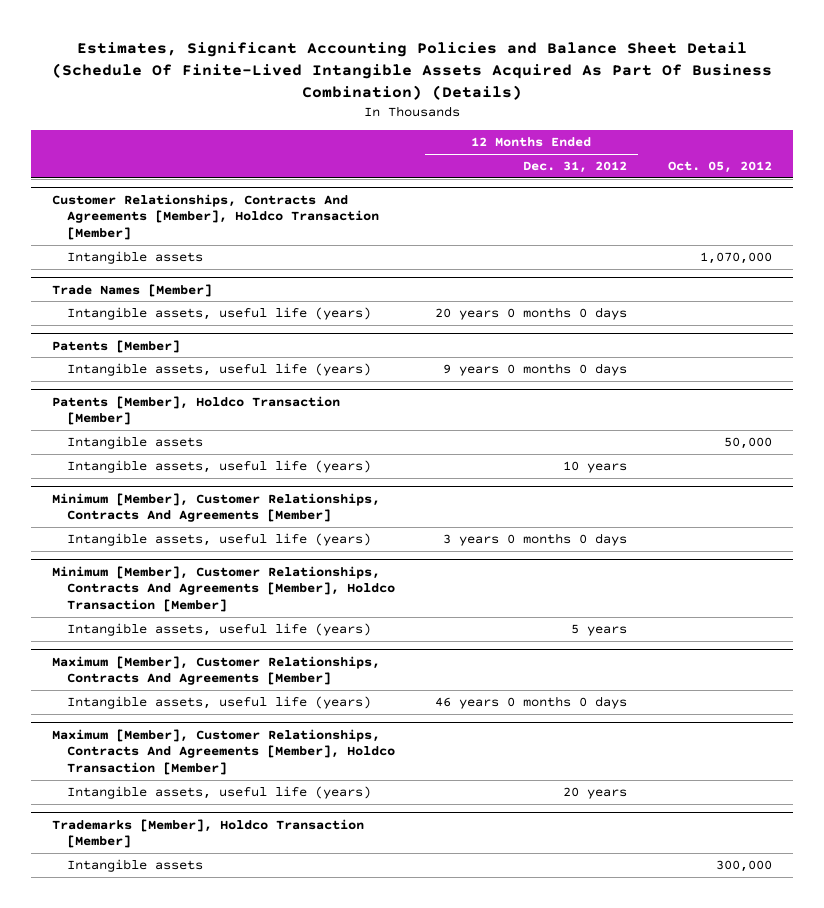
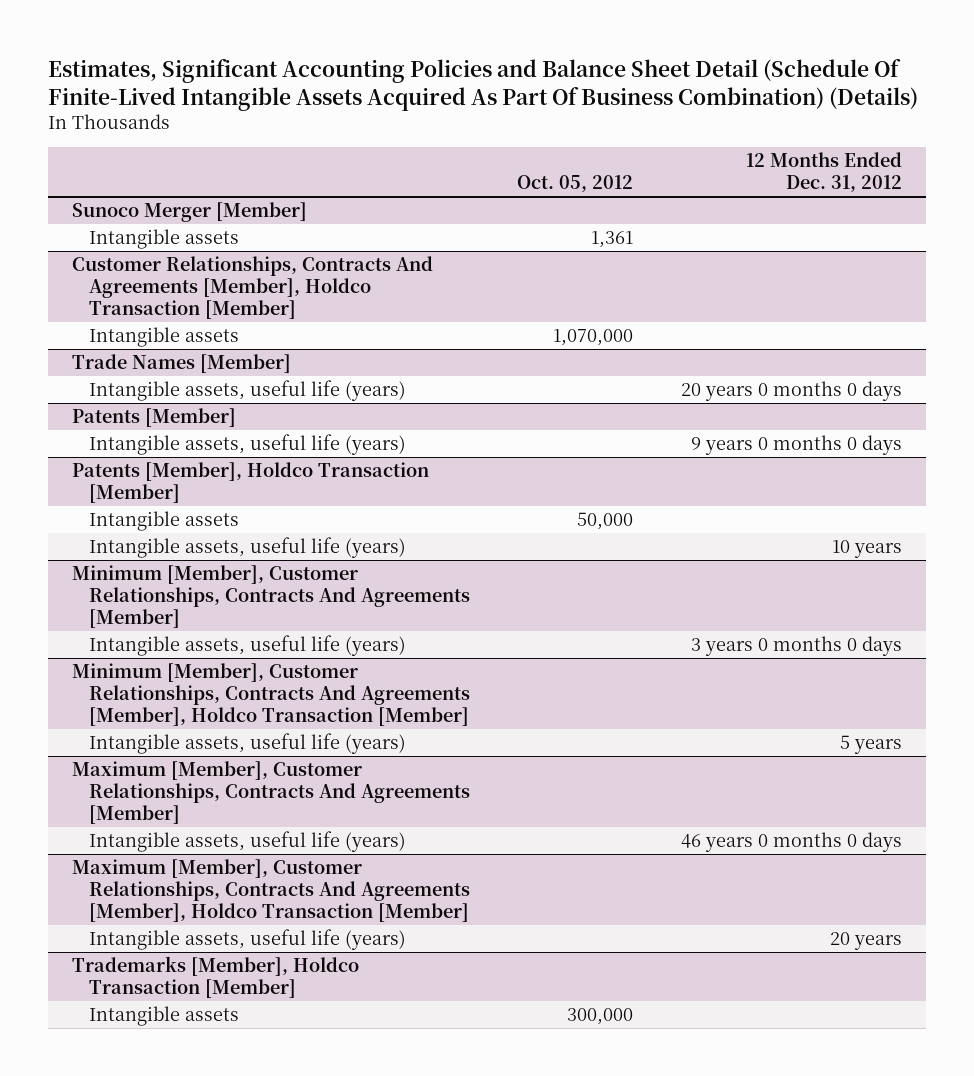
- | 12 Months Ended Dec. 31, 2012 | Oct. 05, 2012
+ | Oct. 05, 2012 | 12 Months Ended Dec. 31, 2012
+ Sunoco Merger [Member]
+ Intangible assets | 1,361 |

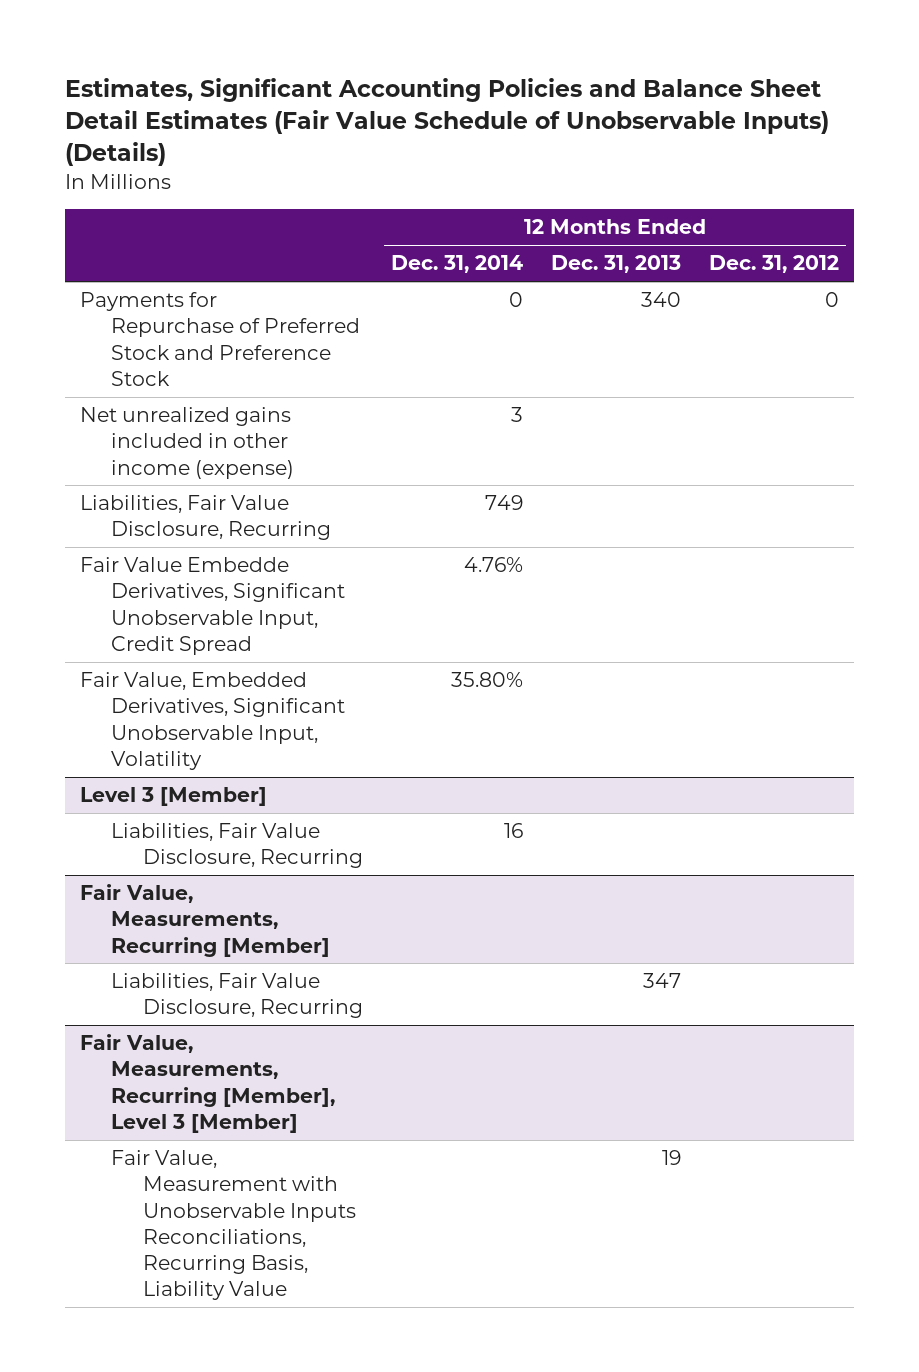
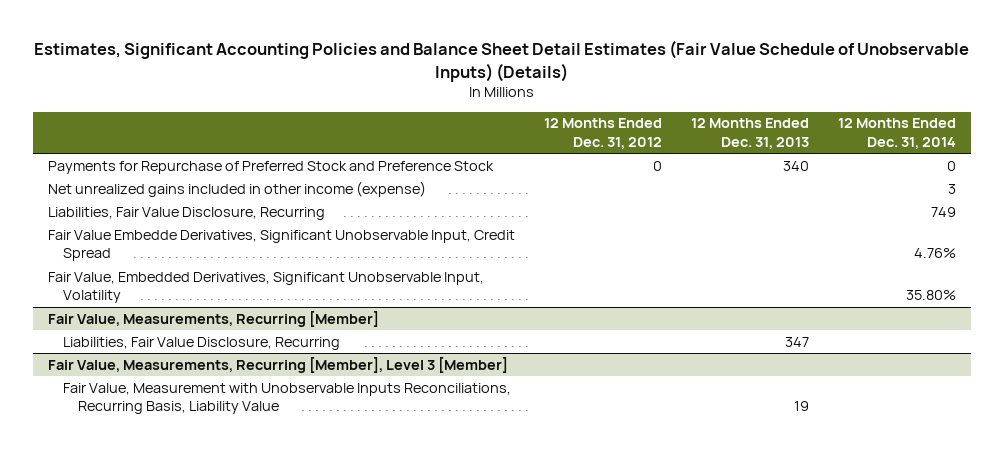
- | 12 Months Ended Dec. 31, 2014 | 12 Months Ended Dec. 31, 2013 | 12 Months Ended Dec. 31, 2012
+ | 12 Months Ended Dec. 31, 2012 | 12 Months Ended Dec. 31, 2013 | 12 Months Ended Dec. 31, 2014
- Level 3 [Member]
- Liabilities, Fair Value Disclosure, Recurring | 16 | |

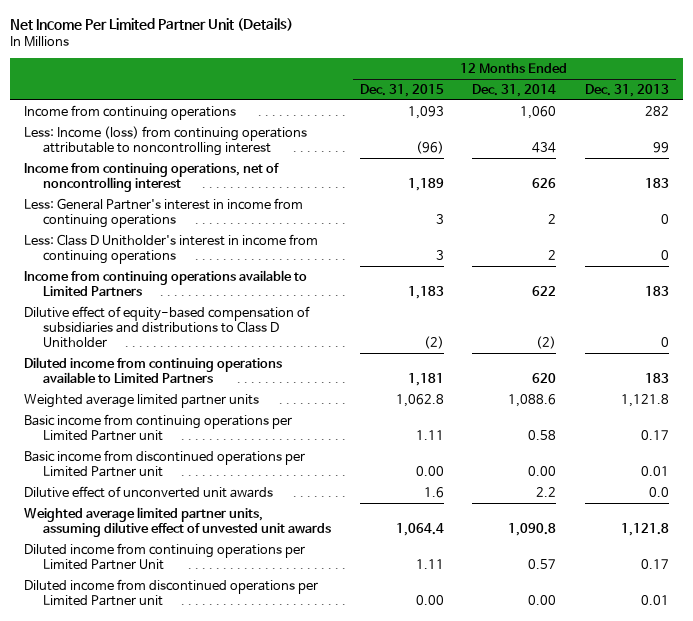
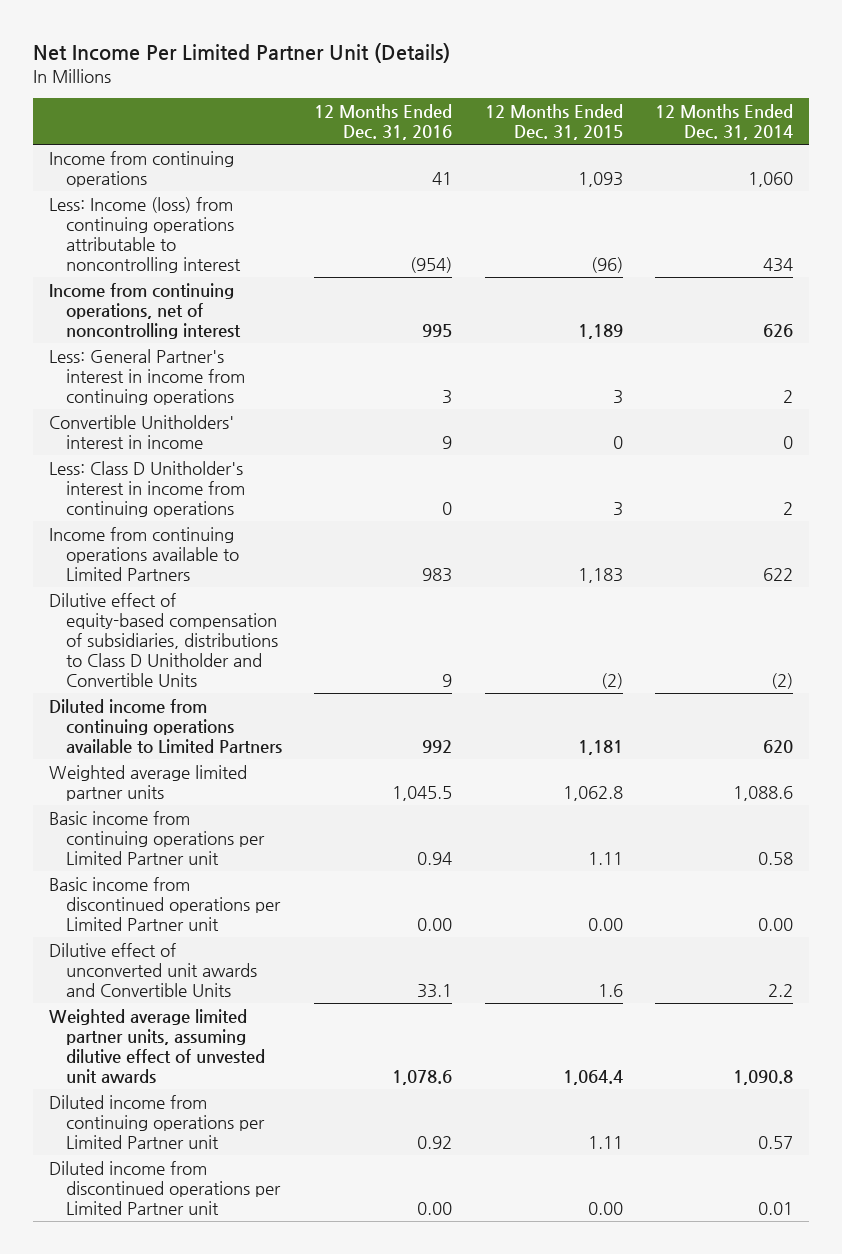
- | 12 Months Ended Dec. 31, 2015 | 12 Months Ended Dec. 31, 2014 | 12 Months Ended Dec. 31, 2013
+ | 12 Months Ended Dec. 31, 2016 | 12 Months Ended Dec. 31, 2015 | 12 Months Ended Dec. 31, 2014
+ Convertible Unitholders' interest in income | 9 | 0 | 0
- Dilutive effect of equity-based compensation of subsidiaries and distributions to Class D Unitholder | (2) | (2) | 0
+ Dilutive effect of equity-based compensation of subsidiaries, distributions to Class D Unitholder and Convertible Units | 9 | (2) | (2)
- Dilutive effect of unconverted unit awards | 1.6 | 2.2 | 0.0
+ Dilutive effect of unconverted unit awards and Convertible Units | 33.1 | 1.6 | 2.2
- Diluted income from continuing operations per Limited Partner Unit | 1.11 | 0.57 | 0.17
- Diluted income from discontinued operations per Limited Partner unit | 0.00 | 0.00 | 0.01
+ Diluted income from continuing operations per Limited Partner unit | 0.92 | 1.11 | 0.57
+ Diluted income from discontinued operations per Limited Partner unit | 0.00 | 0.00 | 0.01

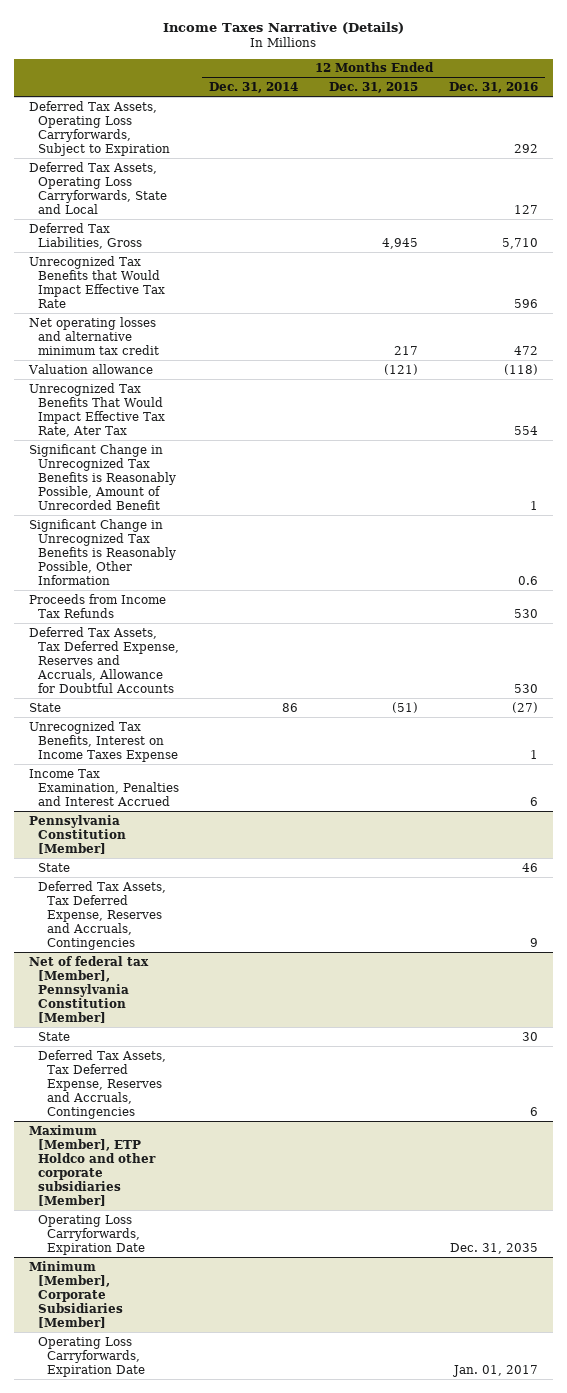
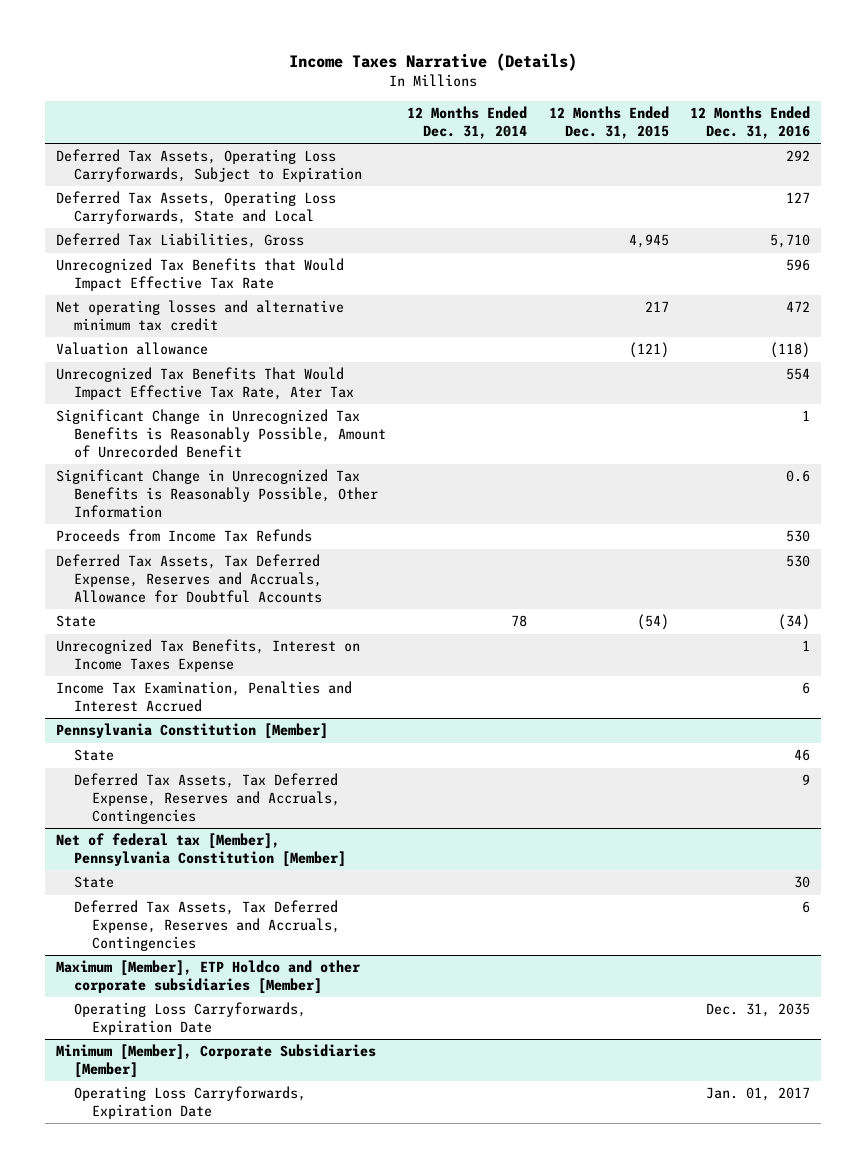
- State | 86 | (51) | (27)
+ State | 78 | (54) | (34)

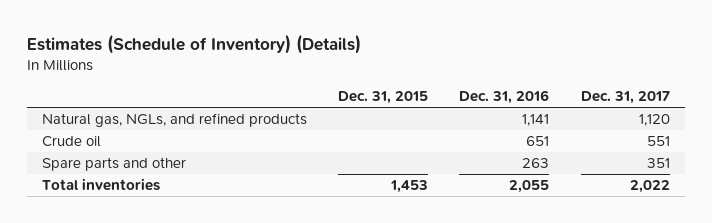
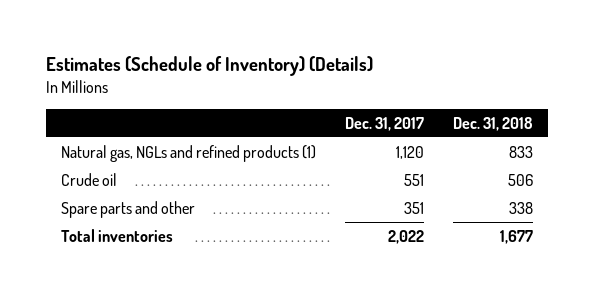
- | Dec. 31, 2015 | Dec. 31, 2016 | Dec. 31, 2017
+ | Dec. 31, 2017 | Dec. 31, 2018
- Natural gas, NGLs, and refined products | | 1,141 | 1,120
+ Natural gas, NGLs and refined products (1) | 1,120 | 833

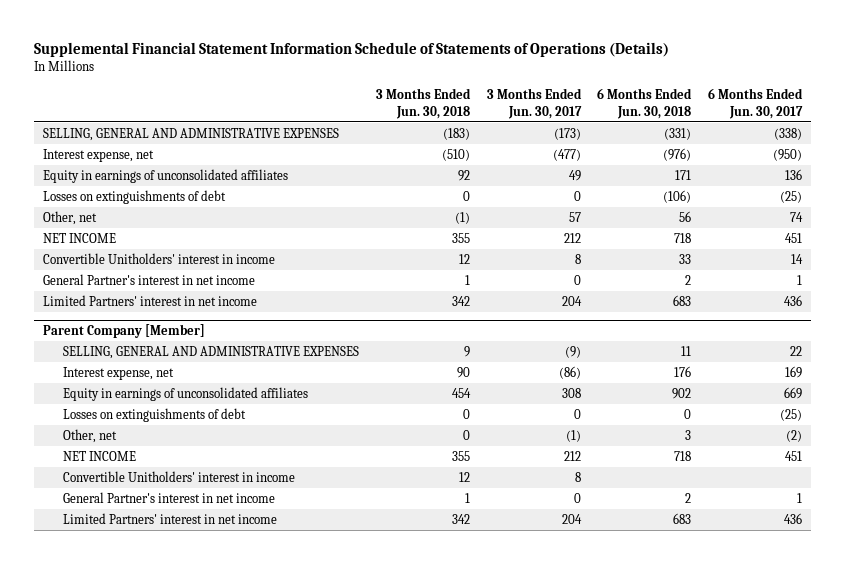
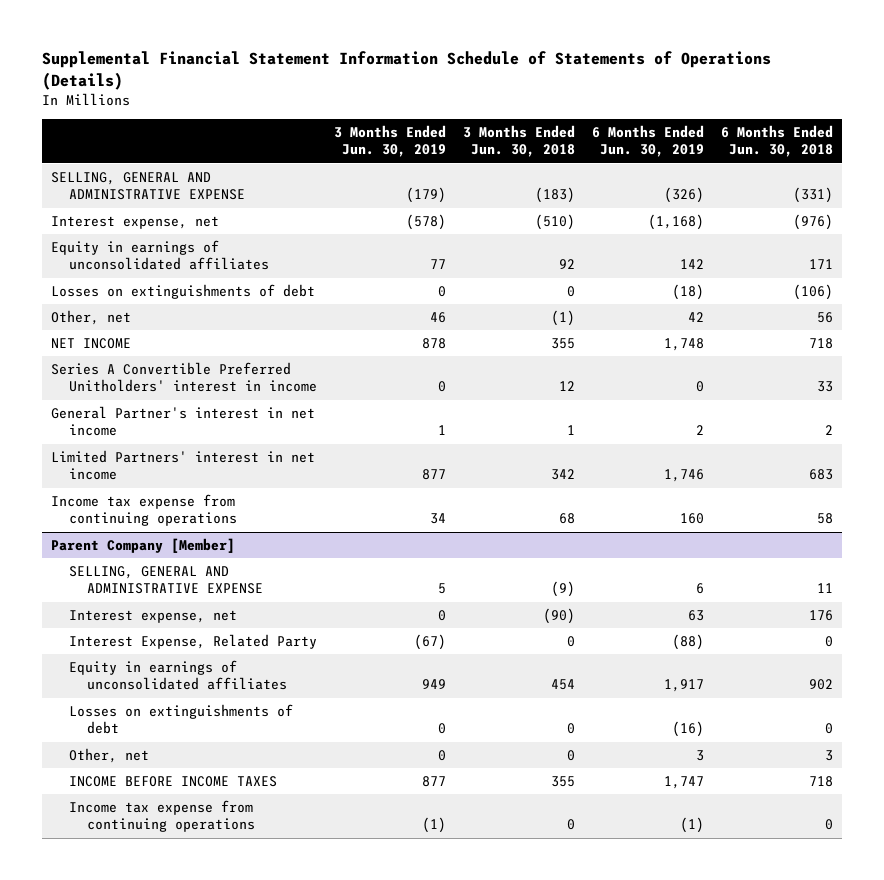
- | 3 Months Ended Jun. 30, 2018 | 3 Months Ended Jun. 30, 2017 | 6 Months Ended Jun. 30, 2018 | 6 Months Ended Jun. 30, 2017
+ | 3 Months Ended Jun. 30, 2019 | 3 Months Ended Jun. 30, 2018 | 6 Months Ended Jun. 30, 2019 | 6 Months Ended Jun. 30, 2018
- SELLING, GENERAL AND ADMINISTRATIVE EXPENSES | (183) | (173) | (331) | (338)
+ SELLING, GENERAL AND ADMINISTRATIVE EXPENSE | (179) | (183) | (326) | (331)
- Convertible Unitholders' interest in income | 12 | 8 | 33 | 14
+ Series A Convertible Preferred Unitholders' interest in income | 0 | 12 | 0 | 33
+ Income tax expense from continuing operations | 34 | 68 | 160 | 58
@ Parent Company [Member]
- SELLING, GENERAL AND ADMINISTRATIVE EXPENSES | 9 | (9) | 11 | 22
- Interest expense, net | 90 | (86) | 176 | 169
+ SELLING, GENERAL AND ADMINISTRATIVE EXPENSE | 5 | (9) | 6 | 11
+ Interest expense, net | 0 | (90) | 63 | 176
+ Interest Expense, Related Party | (67) | 0 | (88) | 0
- NET INCOME | 355 | 212 | 718 | 451
- Convertible Unitholders' interest in income | 12 | 8 | |
- General Partner's interest in net income | 1 | 0 | 2 | 1
- Limited Partners' interest in net income | 342 | 204 | 683 | 436
+ INCOME BEFORE INCOME TAXES | 877 | 355 | 1,747 | 718
+ Income tax expense from continuing operations | (1) | 0 | (1) | 0

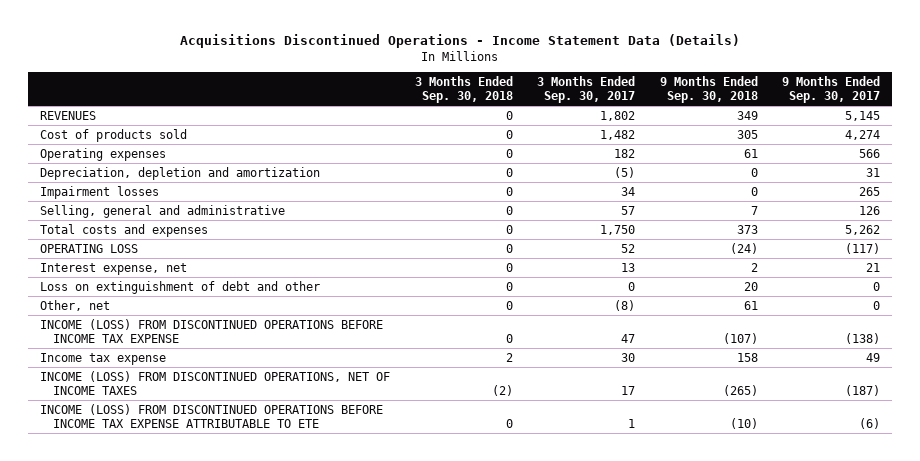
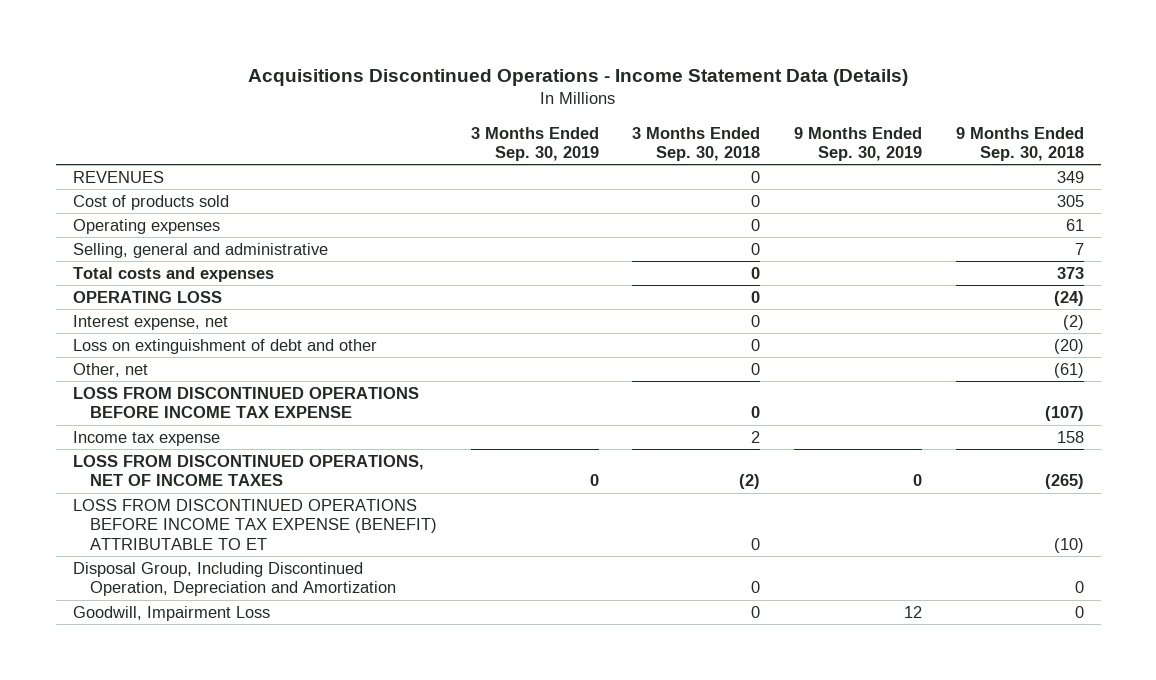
- | 3 Months Ended Sep. 30, 2018 | 3 Months Ended Sep. 30, 2017 | 9 Months Ended Sep. 30, 2018 | 9 Months Ended Sep. 30, 2017
+ | 3 Months Ended Sep. 30, 2019 | 3 Months Ended Sep. 30, 2018 | 9 Months Ended Sep. 30, 2019 | 9 Months Ended Sep. 30, 2018
- Depreciation, depletion and amortization | 0 | (5) | 0 | 31
- Impairment losses | 0 | 34 | 0 | 265
- Interest expense, net | 0 | 13 | 2 | 21
- Loss on extinguishment of debt and other | 0 | 0 | 20 | 0
- Other, net | 0 | (8) | 61 | 0
- INCOME (LOSS) FROM DISCONTINUED OPERATIONS BEFORE INCOME TAX EXPENSE | 0 | 47 | (107) | (138)
+ Interest expense, net | | 0 | | (2)
+ Loss on extinguishment of debt and other | | 0 | | (20)
+ Other, net | | 0 | | (61)
+ LOSS FROM DISCONTINUED OPERATIONS BEFORE INCOME TAX EXPENSE | | 0 | | (107)
- INCOME (LOSS) FROM DISCONTINUED OPERATIONS, NET OF INCOME TAXES | (2) | 17 | (265) | (187)
- INCOME (LOSS) FROM DISCONTINUED OPERATIONS BEFORE INCOME TAX EXPENSE ATTRIBUTABLE TO ETE | 0 | 1 | (10) | (6)
+ LOSS FROM DISCONTINUED OPERATIONS, NET OF INCOME TAXES | 0 | (2) | 0 | (265)
+ LOSS FROM DISCONTINUED OPERATIONS BEFORE INCOME TAX EXPENSE (BENEFIT) ATTRIBUTABLE TO ET | | 0 | | (10)
+ Disposal Group, Including Discontinued Operation, Depreciation and Amortization | | 0 | | 0
+ Goodwill, Impairment Loss | | 0 | 12 | 0

